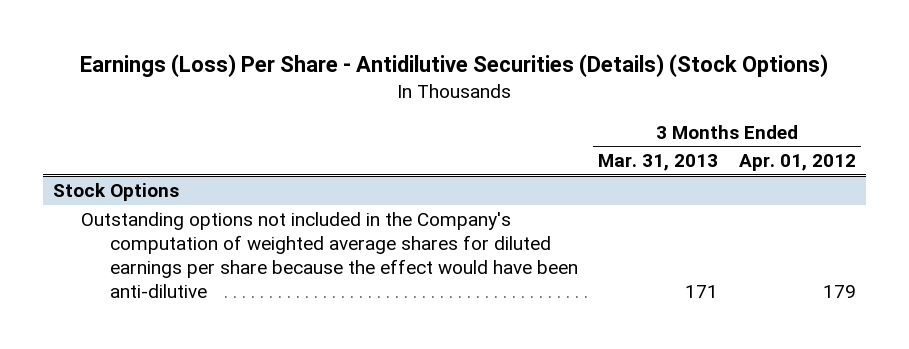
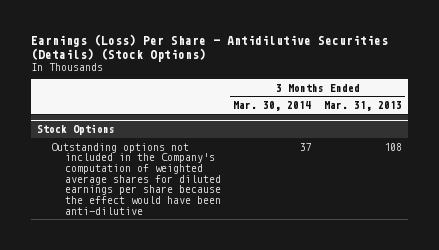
- | 3 Months Ended Mar. 31, 2013 | 3 Months Ended Apr. 01, 2012
+ | 3 Months Ended Mar. 30, 2014 | 3 Months Ended Mar. 31, 2013
@ Stock Options
- Outstanding options not included in the Company's computation of weighted average shares for diluted earnings per share because the effect would have been anti-dilutive | 171 | 179
+ Outstanding options not included in the Company's computation of weighted average shares for diluted earnings per share because the effect would have been anti-dilutive | 37 | 108

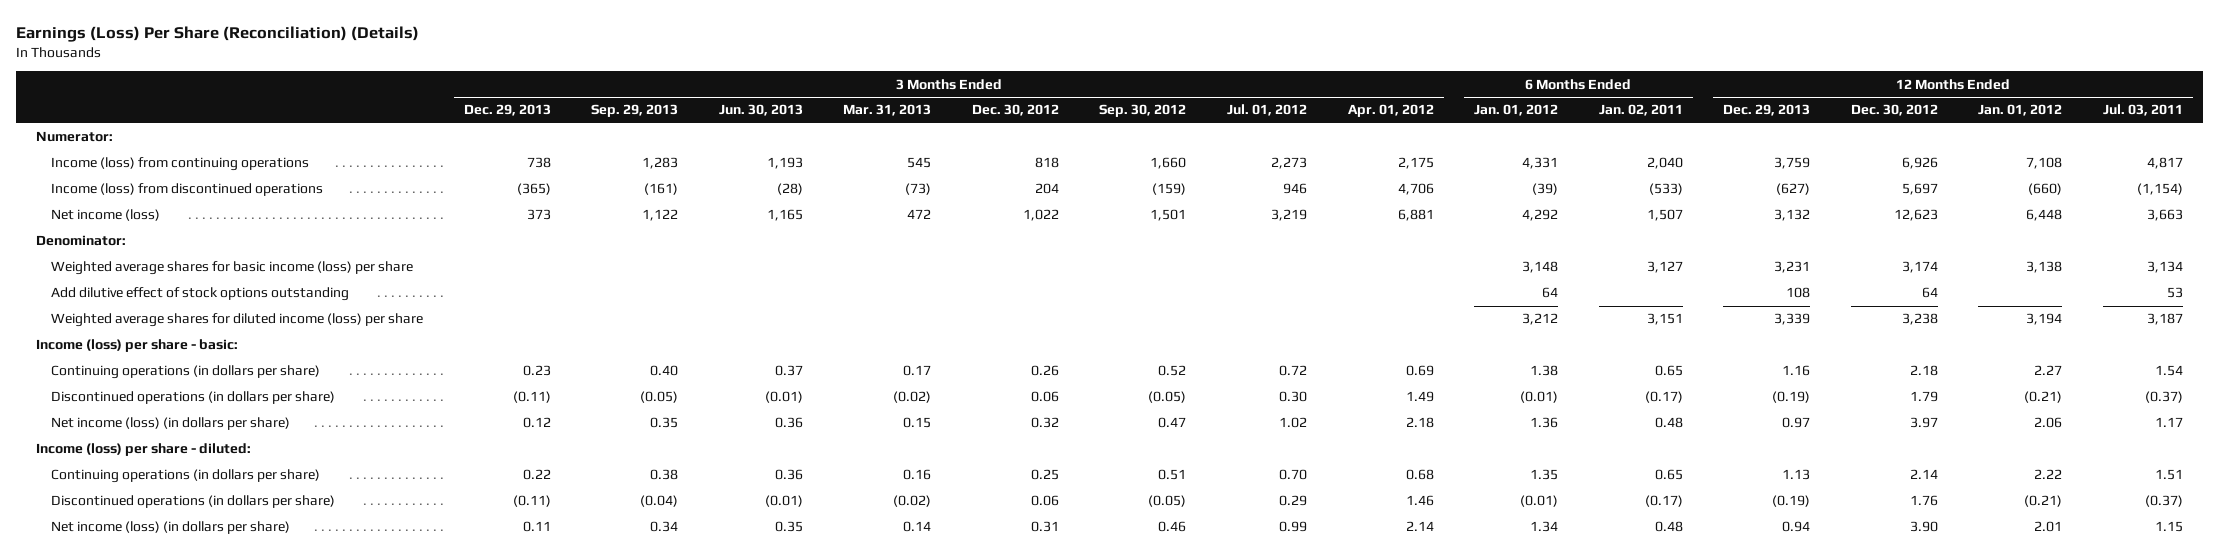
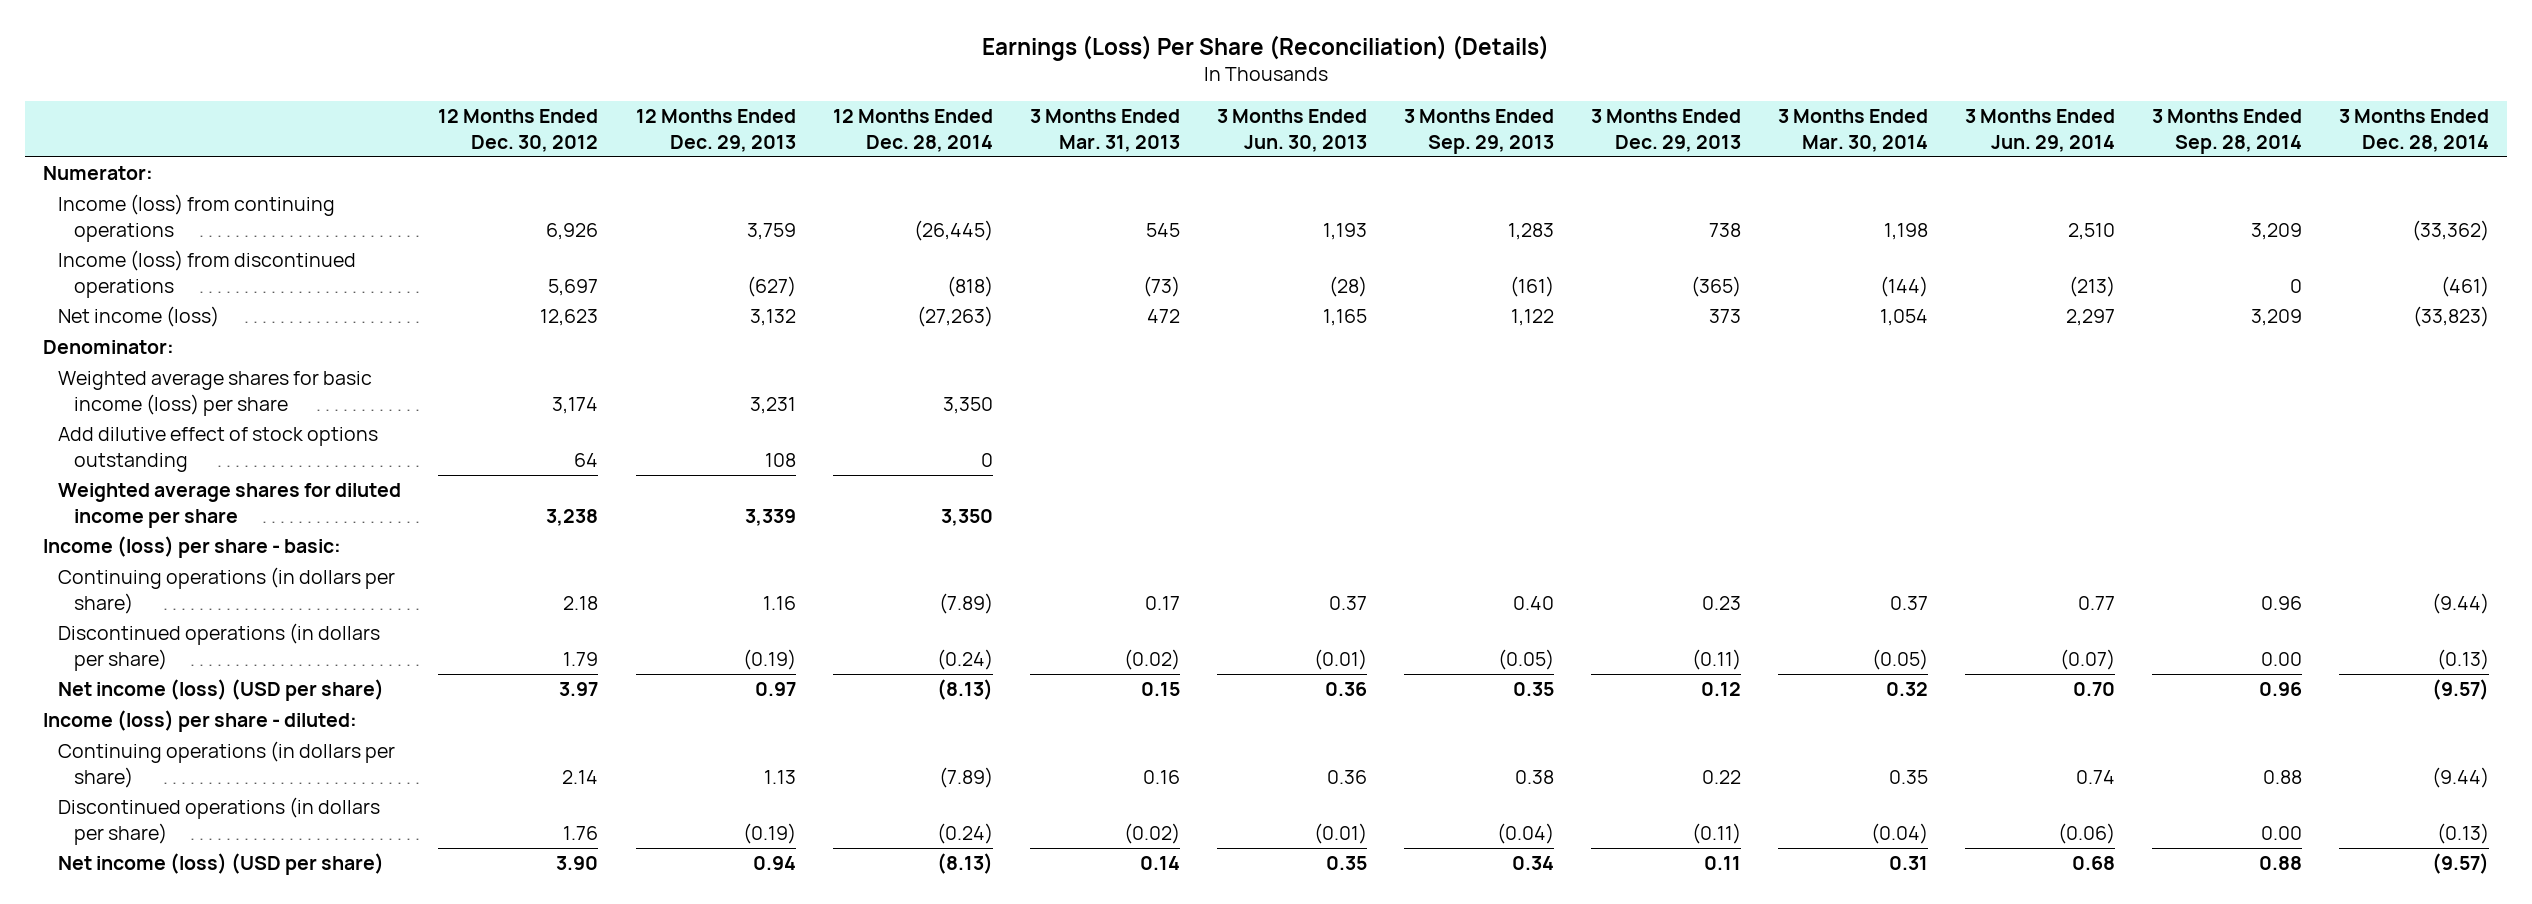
- | 3 Months Ended Dec. 29, 2013 | 3 Months Ended Sep. 29, 2013 | 3 Months Ended Jun. 30, 2013 | 3 Months Ended Mar. 31, 2013 | 3 Months Ended Dec. 30, 2012 | 3 Months Ended Sep. 30, 2012 | 3 Months Ended Jul. 01, 2012 | 3 Months Ended Apr. 01, 2012 | 6 Months Ended Jan. 01, 2012 | 6 Months Ended Jan. 02, 2011 | 12 Months Ended Dec. 29, 2013 | 12 Months Ended Dec. 30, 2012 | 12 Months Ended Jan. 01, 2012 | 12 Months Ended Jul. 03, 2011
+ | 12 Months Ended Dec. 30, 2012 | 12 Months Ended Dec. 29, 2013 | 12 Months Ended Dec. 28, 2014 | 3 Months Ended Mar. 31, 2013 | 3 Months Ended Jun. 30, 2013 | 3 Months Ended Sep. 29, 2013 | 3 Months Ended Dec. 29, 2013 | 3 Months Ended Mar. 30, 2014 | 3 Months Ended Jun. 29, 2014 | 3 Months Ended Sep. 28, 2014 | 3 Months Ended Dec. 28, 2014
- Weighted average shares for diluted income (loss) per share | | | | | | | | | 3,212 | 3,151 | 3,339 | 3,238 | 3,194 | 3,187
+ Weighted average shares for diluted income per share | 3,238 | 3,339 | 3,350 | | | | | | | |
- Net income (loss) (in dollars per share) | 0.12 | 0.35 | 0.36 | 0.15 | 0.32 | 0.47 | 1.02 | 2.18 | 1.36 | 0.48 | 0.97 | 3.97 | 2.06 | 1.17
+ Net income (loss) (USD per share) | 3.97 | 0.97 | (8.13) | 0.15 | 0.36 | 0.35 | 0.12 | 0.32 | 0.70 | 0.96 | (9.57)
- Net income (loss) (in dollars per share) | 0.11 | 0.34 | 0.35 | 0.14 | 0.31 | 0.46 | 0.99 | 2.14 | 1.34 | 0.48 | 0.94 | 3.90 | 2.01 | 1.15
+ Net income (loss) (USD per share) | 3.90 | 0.94 | (8.13) | 0.14 | 0.35 | 0.34 | 0.11 | 0.31 | 0.68 | 0.88 | (9.57)

